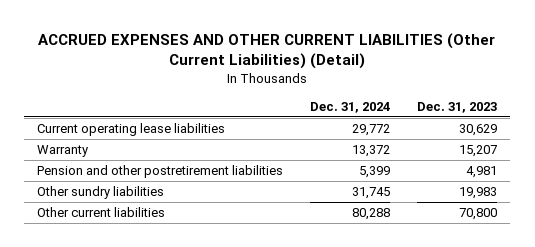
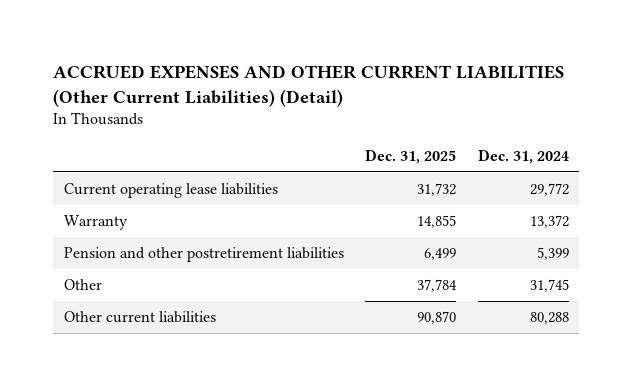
- | Dec. 31, 2024 | Dec. 31, 2023
+ | Dec. 31, 2025 | Dec. 31, 2024
- Other sundry liabilities | 31,745 | 19,983
+ Other | 37,784 | 31,745

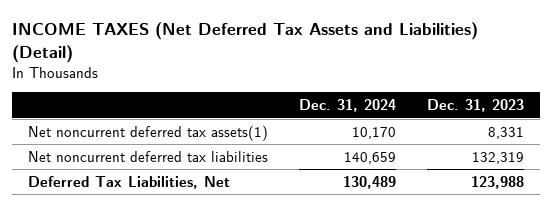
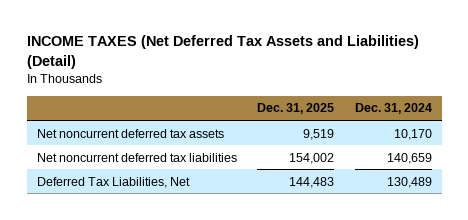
- | Dec. 31, 2024 | Dec. 31, 2023
+ | Dec. 31, 2025 | Dec. 31, 2024
- Net noncurrent deferred tax assets(1) | 10,170 | 8,331
+ Net noncurrent deferred tax assets | 9,519 | 10,170

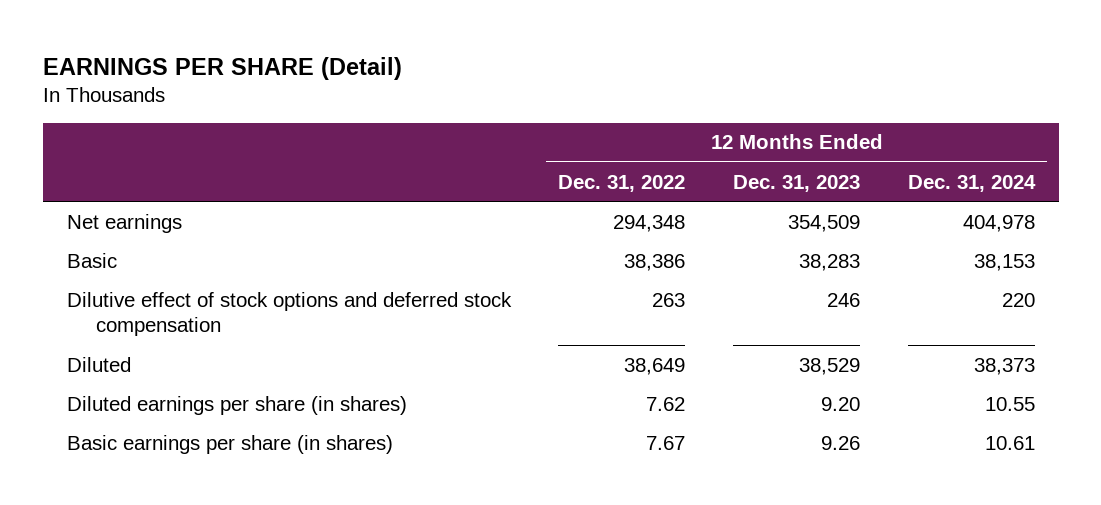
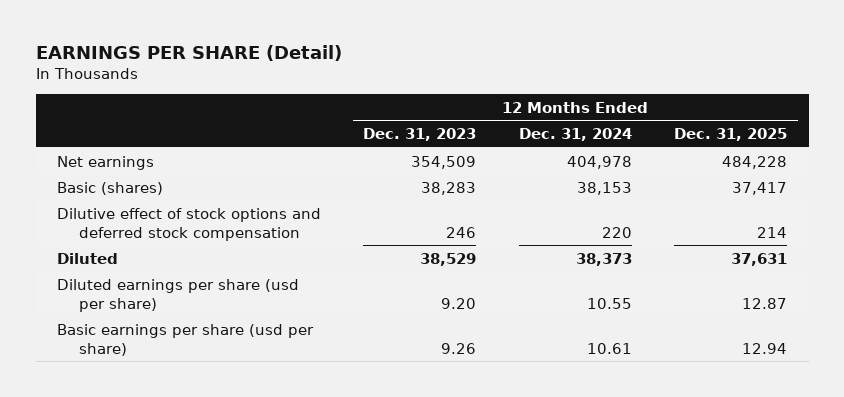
- | 12 Months Ended Dec. 31, 2022 | 12 Months Ended Dec. 31, 2023 | 12 Months Ended Dec. 31, 2024
+ | 12 Months Ended Dec. 31, 2023 | 12 Months Ended Dec. 31, 2024 | 12 Months Ended Dec. 31, 2025
- Basic | 38,386 | 38,283 | 38,153
+ Basic (shares) | 38,283 | 38,153 | 37,417
- Diluted earnings per share (in shares) | 7.62 | 9.20 | 10.55
- Basic earnings per share (in shares) | 7.67 | 9.26 | 10.61
+ Diluted earnings per share (usd per share) | 9.20 | 10.55 | 12.87
+ Basic earnings per share (usd per share) | 9.26 | 10.61 | 12.94

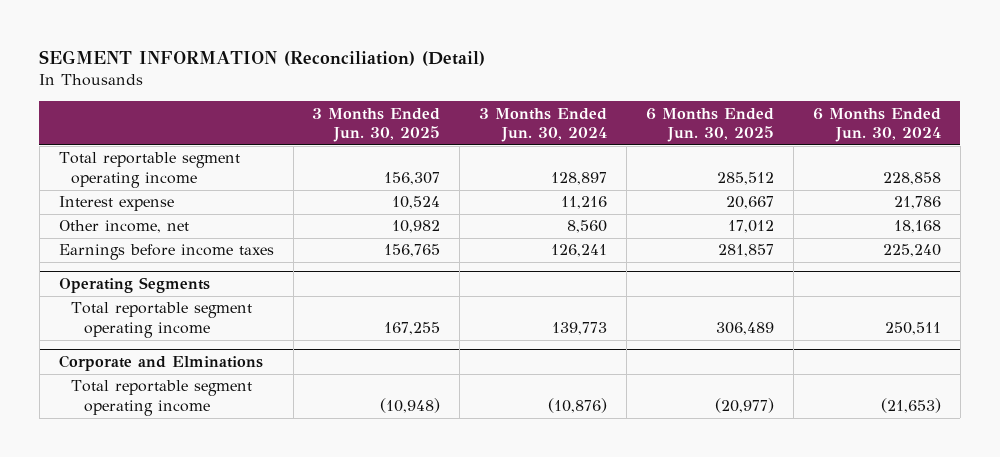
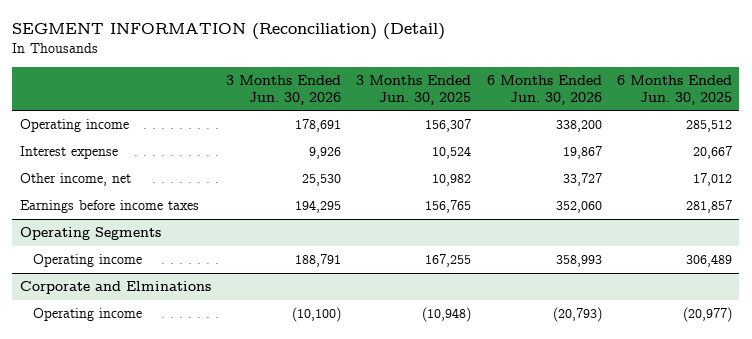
- | 3 Months Ended Jun. 30, 2025 | 3 Months Ended Jun. 30, 2024 | 6 Months Ended Jun. 30, 2025 | 6 Months Ended Jun. 30, 2024
+ | 3 Months Ended Jun. 30, 2026 | 3 Months Ended Jun. 30, 2025 | 6 Months Ended Jun. 30, 2026 | 6 Months Ended Jun. 30, 2025
- Total reportable segment operating income | 156,307 | 128,897 | 285,512 | 228,858
+ Operating income | 178,691 | 156,307 | 338,200 | 285,512
@ Operating Segments
- Total reportable segment operating income | 167,255 | 139,773 | 306,489 | 250,511
+ Operating income | 188,791 | 167,255 | 358,993 | 306,489
@ Corporate and Elminations
- Total reportable segment operating income | (10,948) | (10,876) | (20,977) | (21,653)
+ Operating income | (10,100) | (10,948) | (20,793) | (20,977)

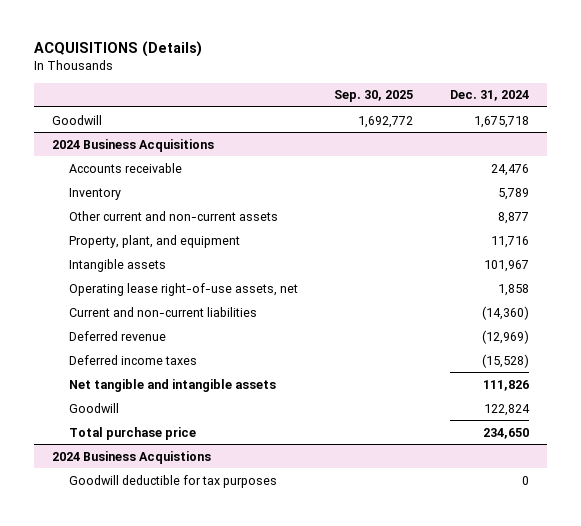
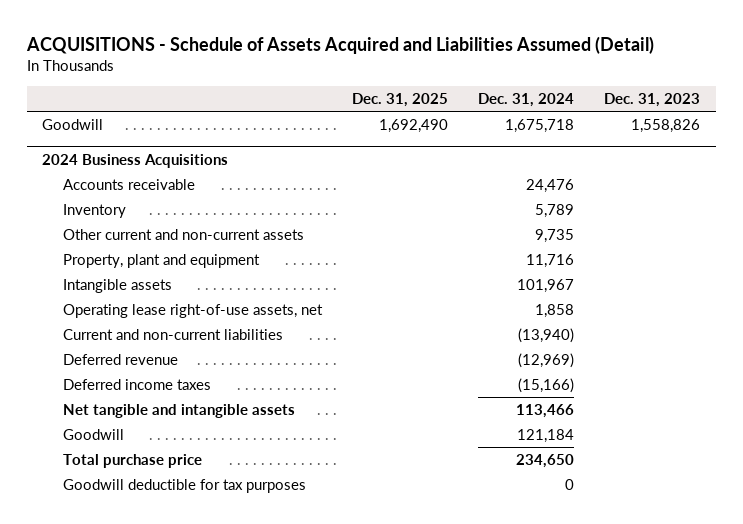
- ACQUISITIONS (Details)
+ ACQUISITIONS - Schedule of Assets Acquired and Liabilities Assumed (Detail)
- | Sep. 30, 2025 | Dec. 31, 2024
+ | Dec. 31, 2025 | Dec. 31, 2024 | Dec. 31, 2023
@ 2024 Business Acquisitions
- Other current and non-current assets | | 8,877
- Property, plant, and equipment | | 11,716
+ Other current and non-current assets | | 9,735 |
+ Property, plant and equipment | | 11,716 |
- Current and non-current liabilities | | (14,360)
+ Current and non-current liabilities | | (13,940) |
- Deferred income taxes | | (15,528)
- Net tangible and intangible assets | | 111,826
- Goodwill | | 122,824
+ Deferred income taxes | | (15,166) |
+ Net tangible and intangible assets | | 113,466 |
+ Goodwill | | 121,184 |
- 2024 Business Acquistions

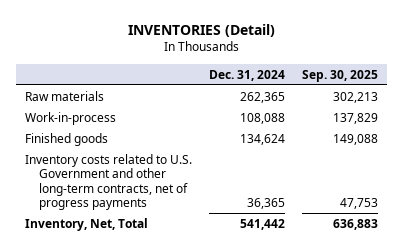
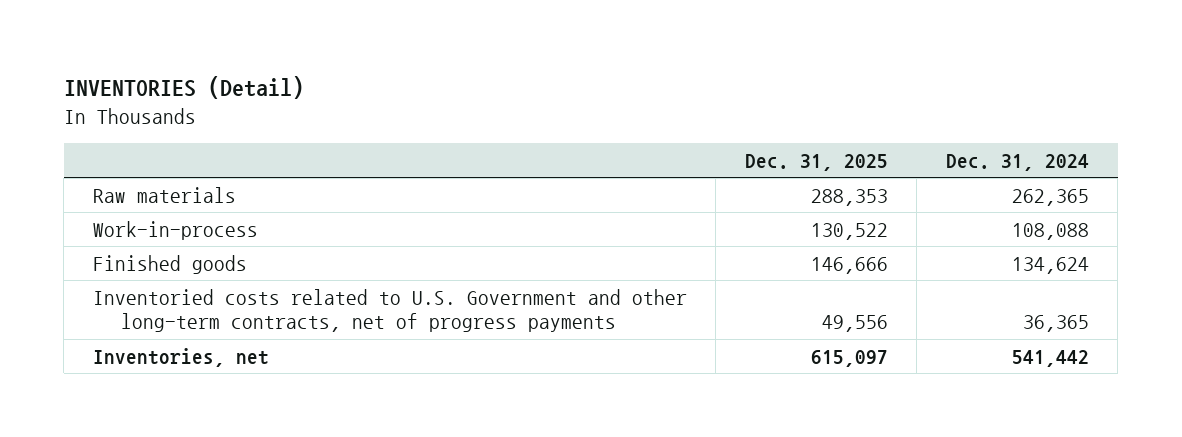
- | Dec. 31, 2024 | Sep. 30, 2025
+ | Dec. 31, 2025 | Dec. 31, 2024
- Inventory costs related to U.S. Government and other long-term contracts, net of progress payments | 36,365 | 47,753
- Inventory, Net, Total | 541,442 | 636,883
+ Inventoried costs related to U.S. Government and other long-term contracts, net of progress payments | 49,556 | 36,365
+ Inventories, net | 615,097 | 541,442

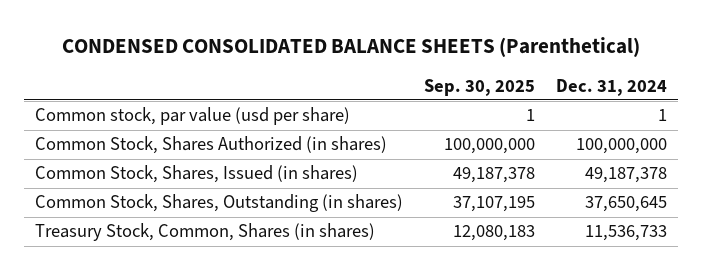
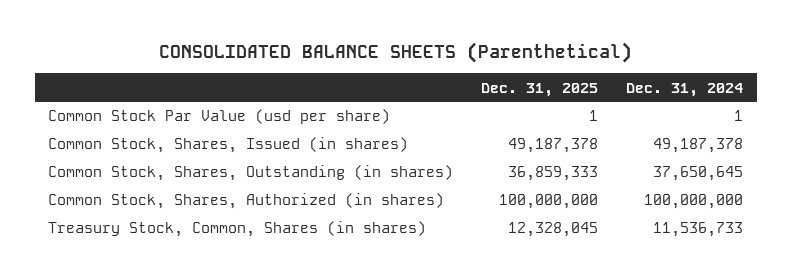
- CONDENSED CONSOLIDATED BALANCE SHEETS (Parenthetical)
+ CONSOLIDATED BALANCE SHEETS (Parenthetical)
- | Sep. 30, 2025 | Dec. 31, 2024
+ | Dec. 31, 2025 | Dec. 31, 2024
- Common stock, par value (usd per share) | 1 | 1
- Common Stock, Shares Authorized (in shares) | 100,000,000 | 100,000,000
+ Common Stock Par Value (usd per share) | 1 | 1
+ Common Stock, Shares, Authorized (in shares) | 100,000,000 | 100,000,000

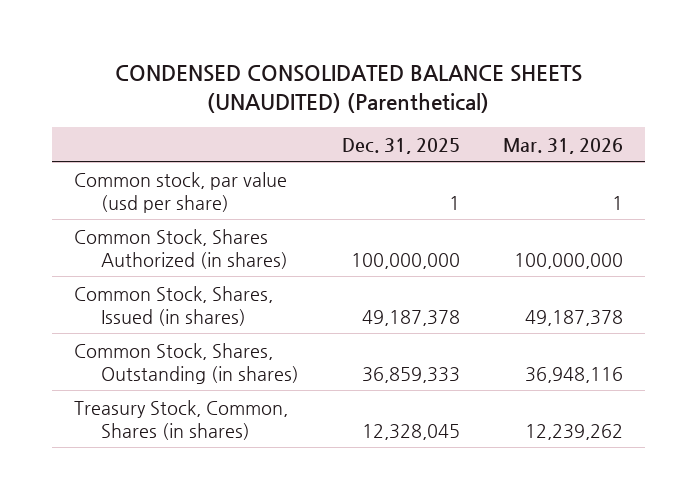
- CONSOLIDATED BALANCE SHEETS (Parenthetical)
+ CONDENSED CONSOLIDATED BALANCE SHEETS (UNAUDITED) (Parenthetical)
- | Dec. 31, 2025 | Dec. 31, 2024
+ | Dec. 31, 2025 | Mar. 31, 2026
- Common Stock Par Value (usd per share) | 1 | 1
+ Common stock, par value (usd per share) | 1 | 1
+ Common Stock, Shares Authorized (in shares) | 100,000,000 | 100,000,000
- Common Stock, Shares, Authorized (in shares) | 100,000,000 | 100,000,000

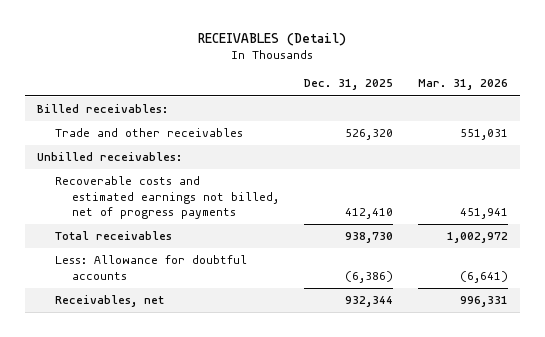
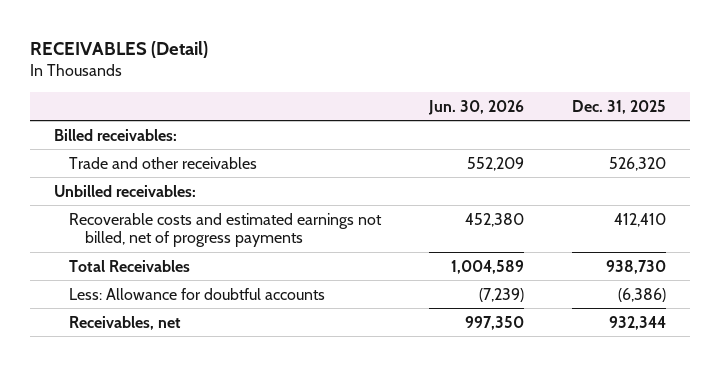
- | Dec. 31, 2025 | Mar. 31, 2026
+ | Jun. 30, 2026 | Dec. 31, 2025
- Total receivables | 938,730 | 1,002,972
+ Total Receivables | 1,004,589 | 938,730

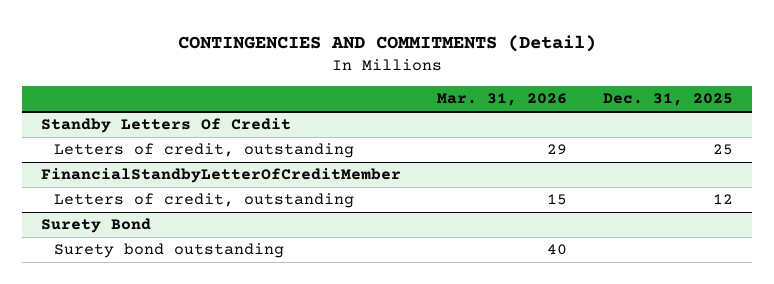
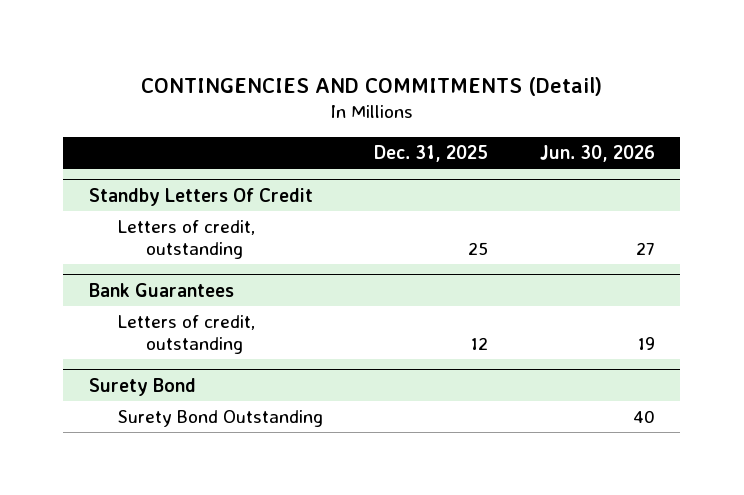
- | Mar. 31, 2026 | Dec. 31, 2025
+ | Dec. 31, 2025 | Jun. 30, 2026
- FinancialStandbyLetterOfCreditMember
+ Bank Guarantees
@ Surety Bond
- Surety bond outstanding | 40 |
+ Surety Bond Outstanding | | 40

